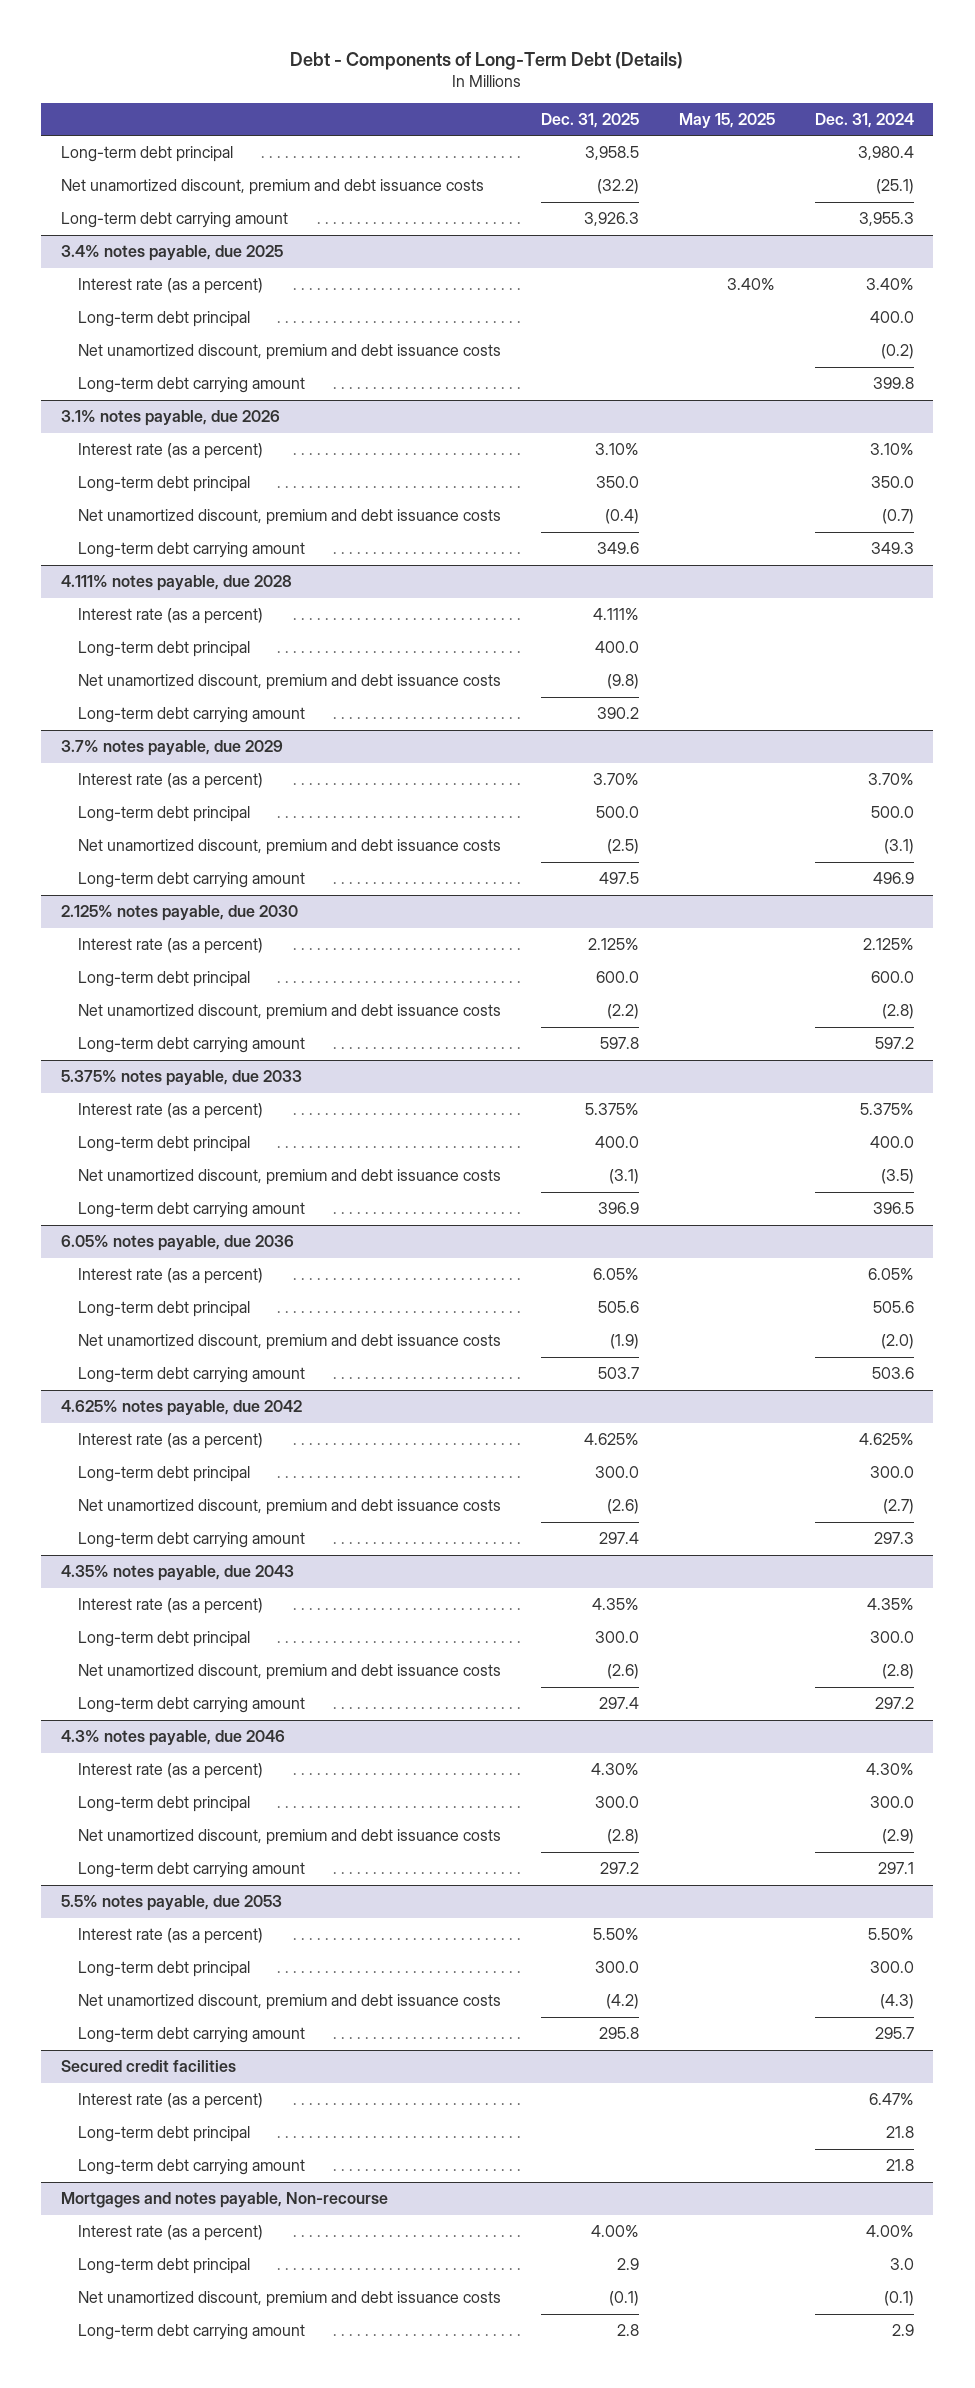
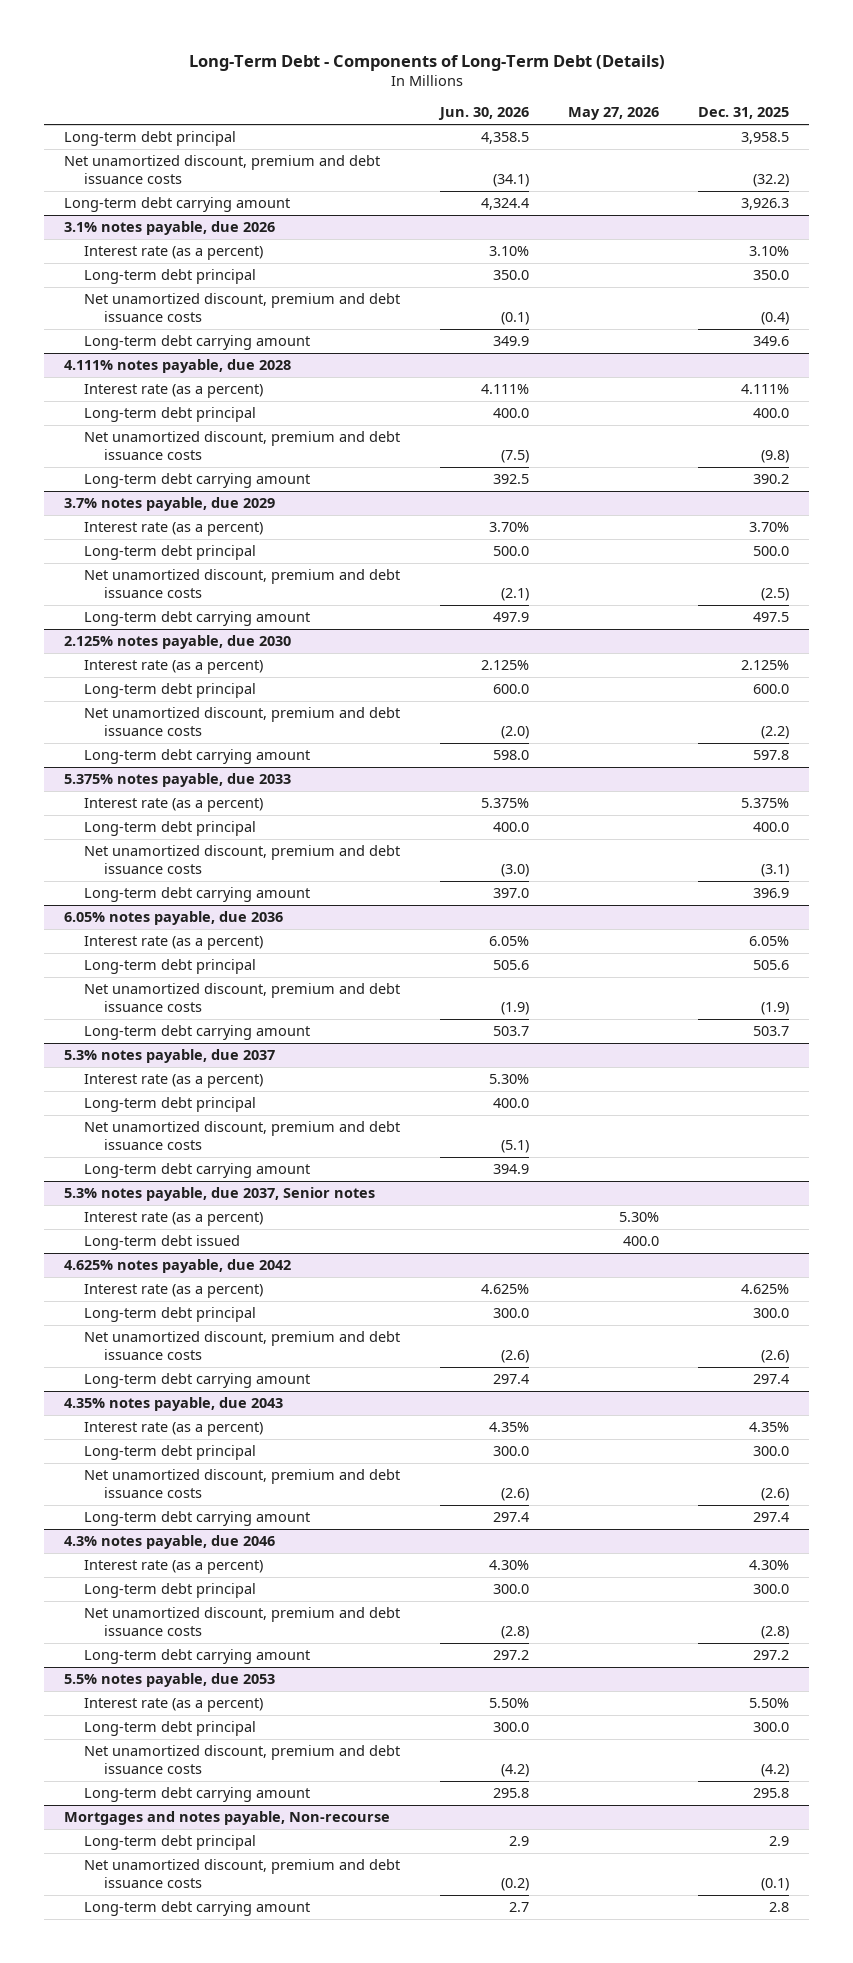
- Debt - Components of Long-Term Debt (Details)
+ Long-Term Debt - Components of Long-Term Debt (Details)
- | Dec. 31, 2025 | May 15, 2025 | Dec. 31, 2024
+ | Jun. 30, 2026 | May 27, 2026 | Dec. 31, 2025
- 3.4% notes payable, due 2025
- Interest rate (as a percent) | | 3.40% | 3.40%
- Long-term debt principal | | | 400.0
- Net unamortized discount, premium and debt issuance costs | | | (0.2)
- Long-term debt carrying amount | | | 399.8
+ 5.3% notes payable, due 2037
+ Interest rate (as a percent) | 5.30% | |
+ Long-term debt principal | 400.0 | |
+ Net unamortized discount, premium and debt issuance costs | (5.1) | |
+ Long-term debt carrying amount | 394.9 | |
+ 5.3% notes payable, due 2037, Senior notes
+ Interest rate (as a percent) | | 5.30% |
+ Long-term debt issued | | 400.0 |
- Secured credit facilities
- Interest rate (as a percent) | | | 6.47%
- Long-term debt principal | | | 21.8
- Long-term debt carrying amount | | | 21.8
@ Mortgages and notes payable, Non-recourse
- Interest rate (as a percent) | 4.00% | | 4.00%

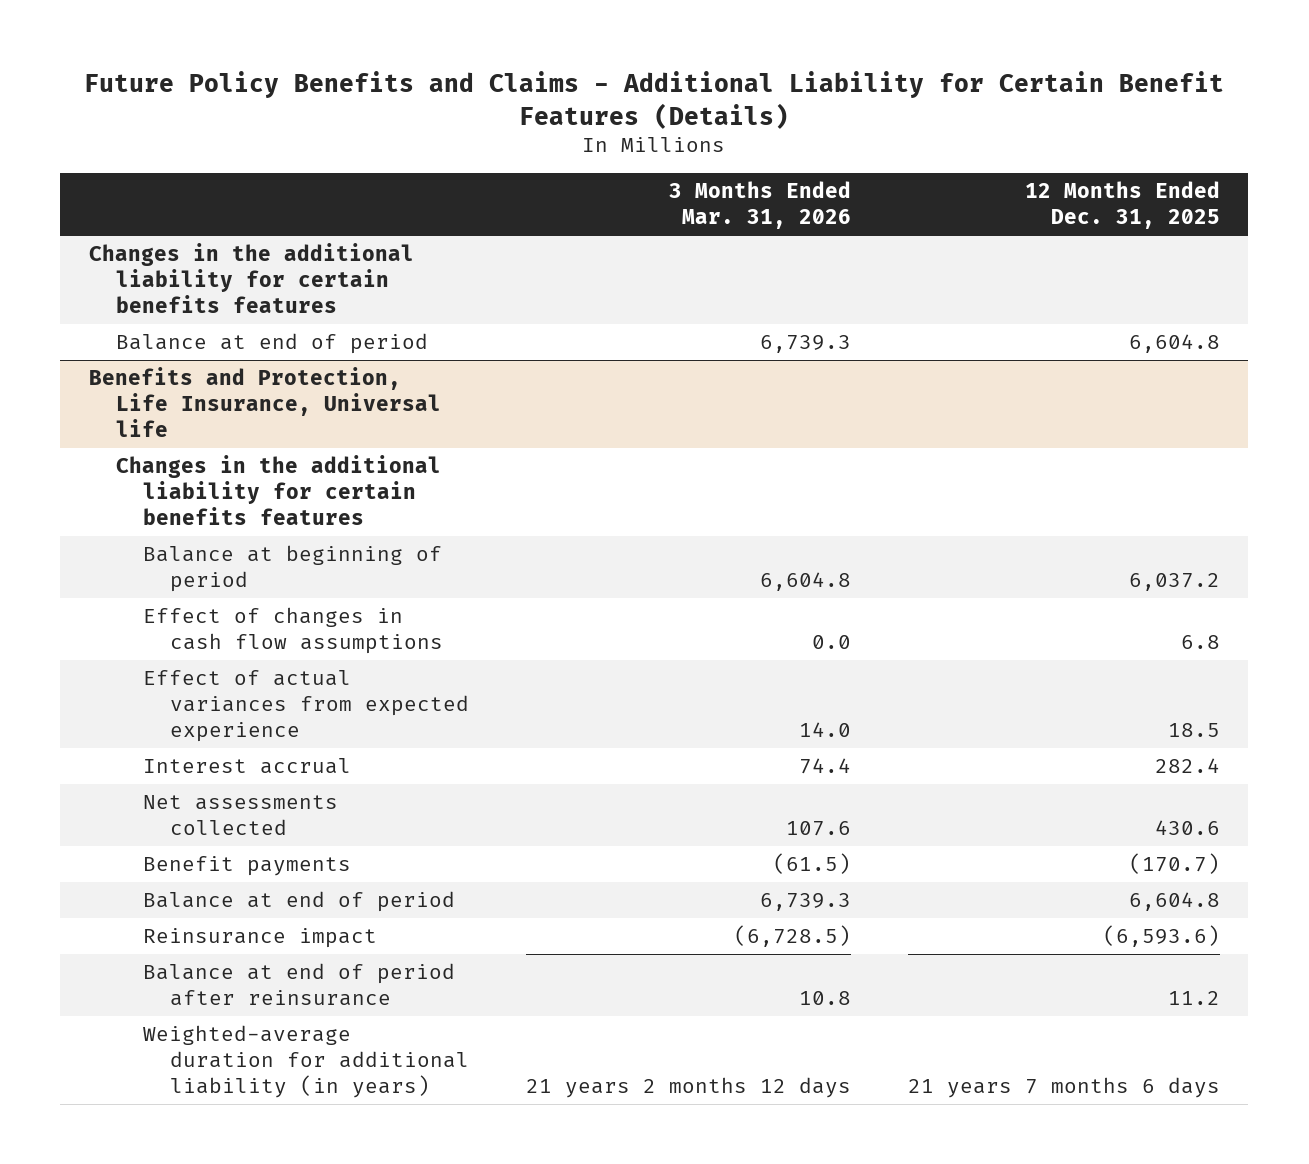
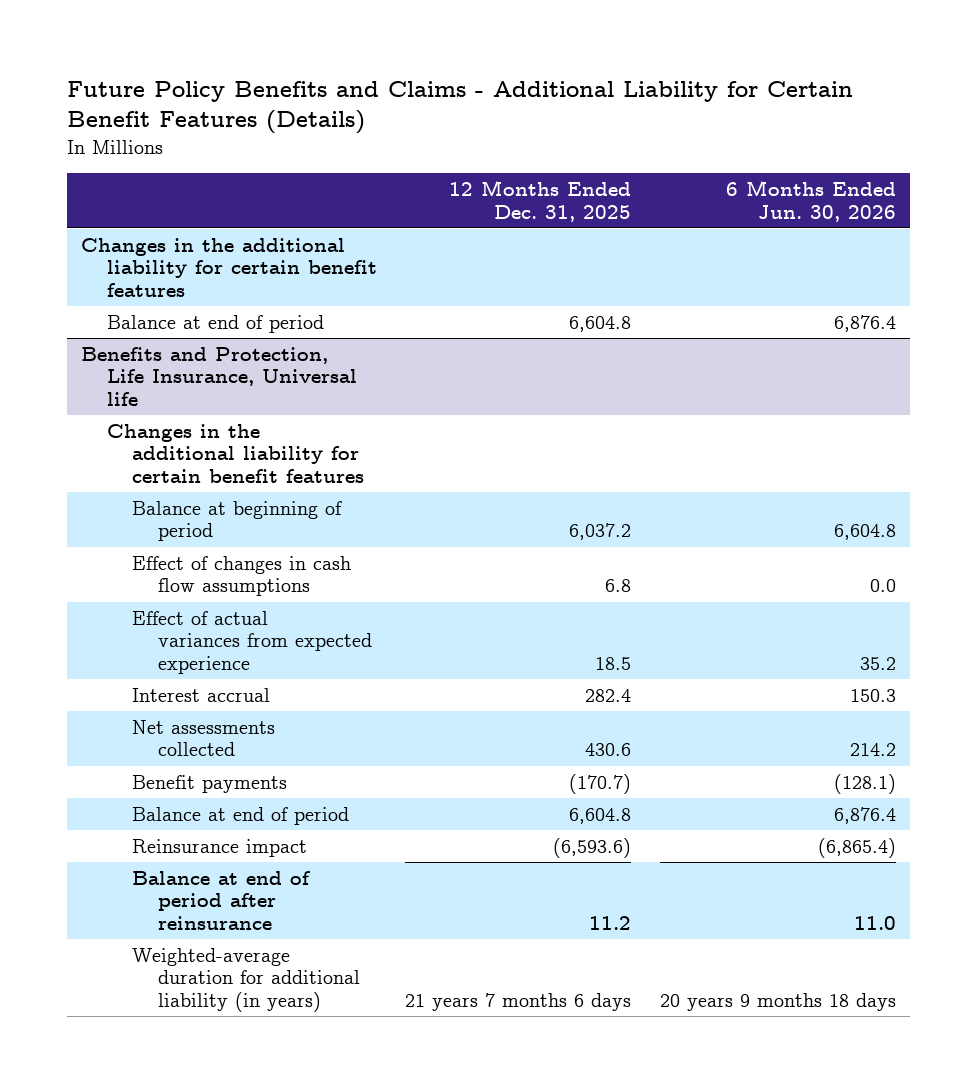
- | 3 Months Ended Mar. 31, 2026 | 12 Months Ended Dec. 31, 2025
+ | 12 Months Ended Dec. 31, 2025 | 6 Months Ended Jun. 30, 2026
- Changes in the additional liability for certain benefits features
+ Changes in the additional liability for certain benefit features
@ Benefits and Protection, Life Insurance, Universal life
- Changes in the additional liability for certain benefits features
+ Changes in the additional liability for certain benefit features

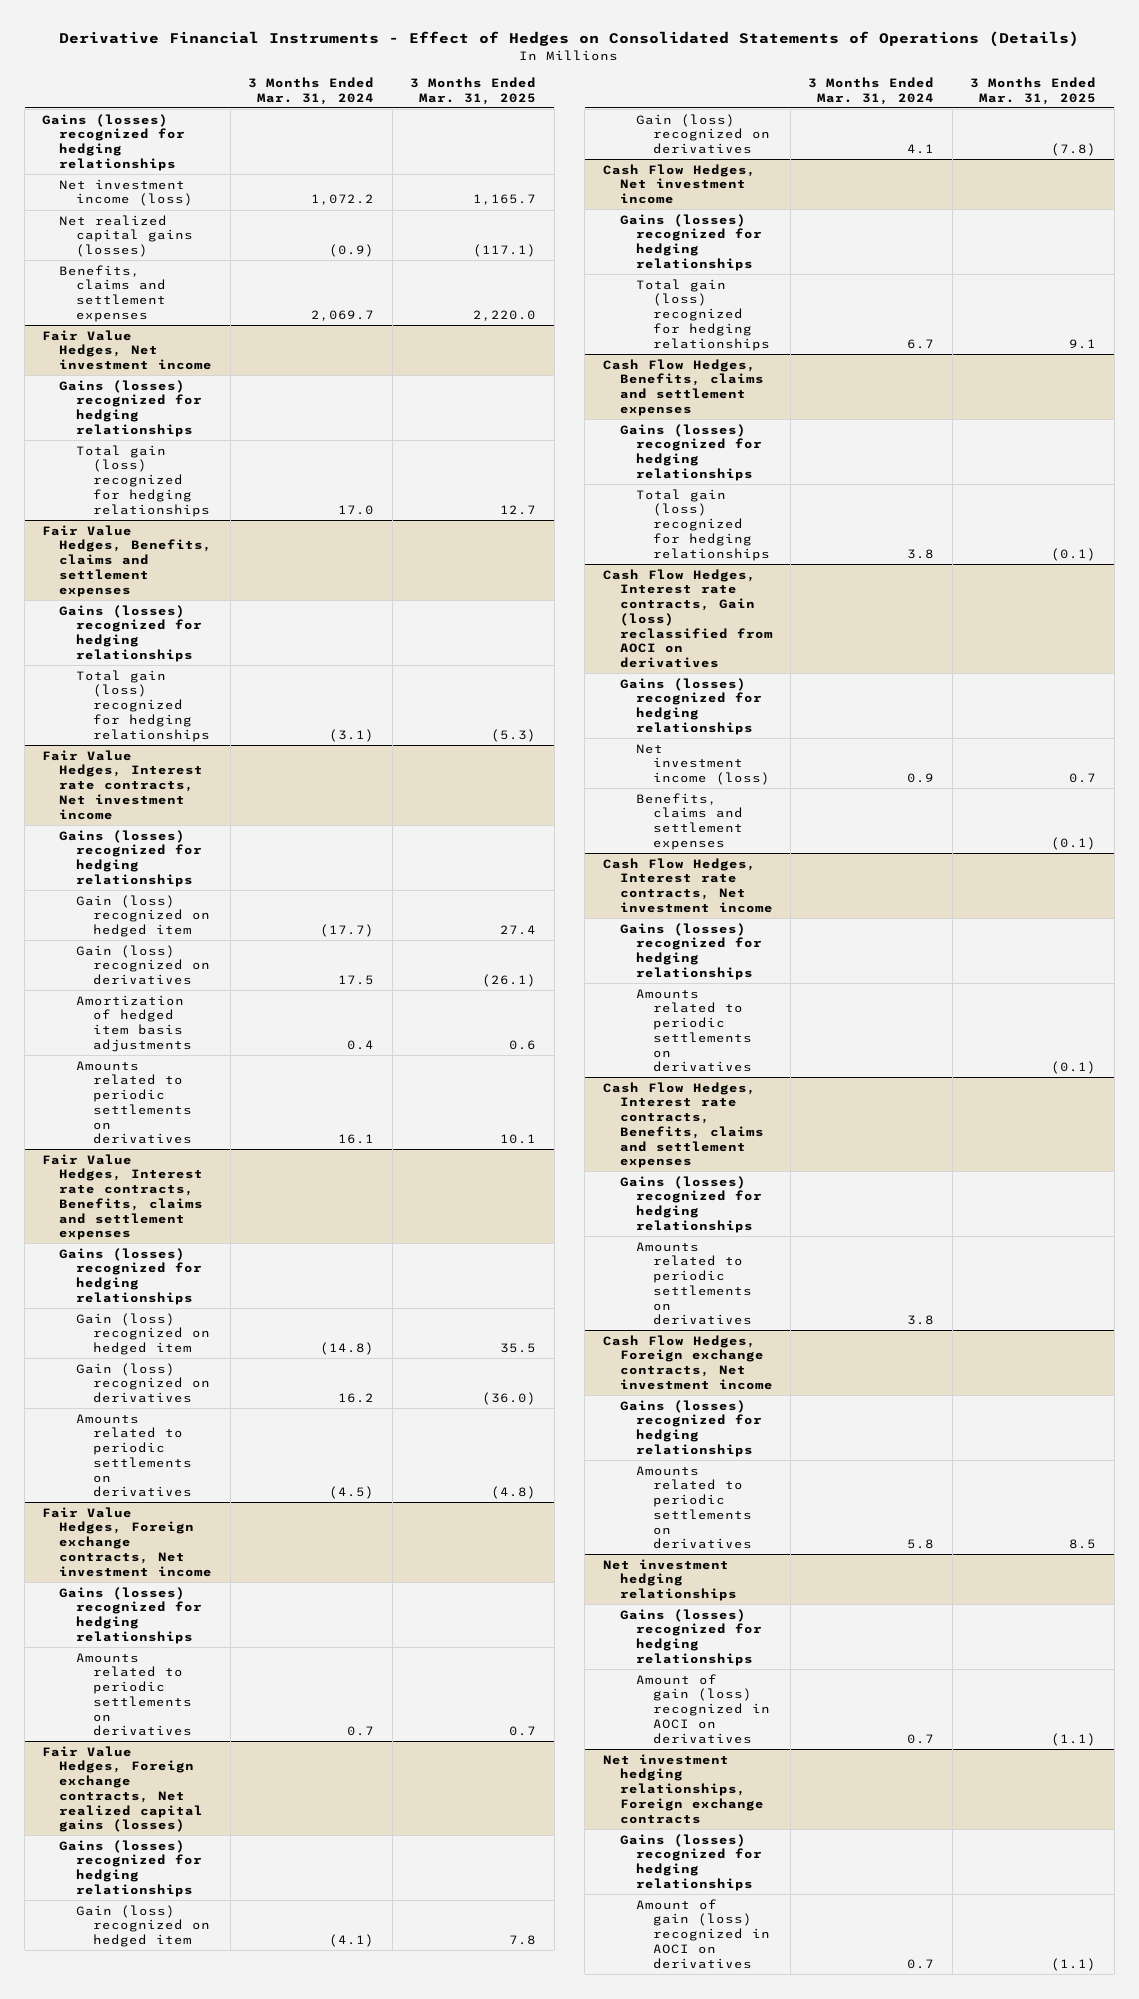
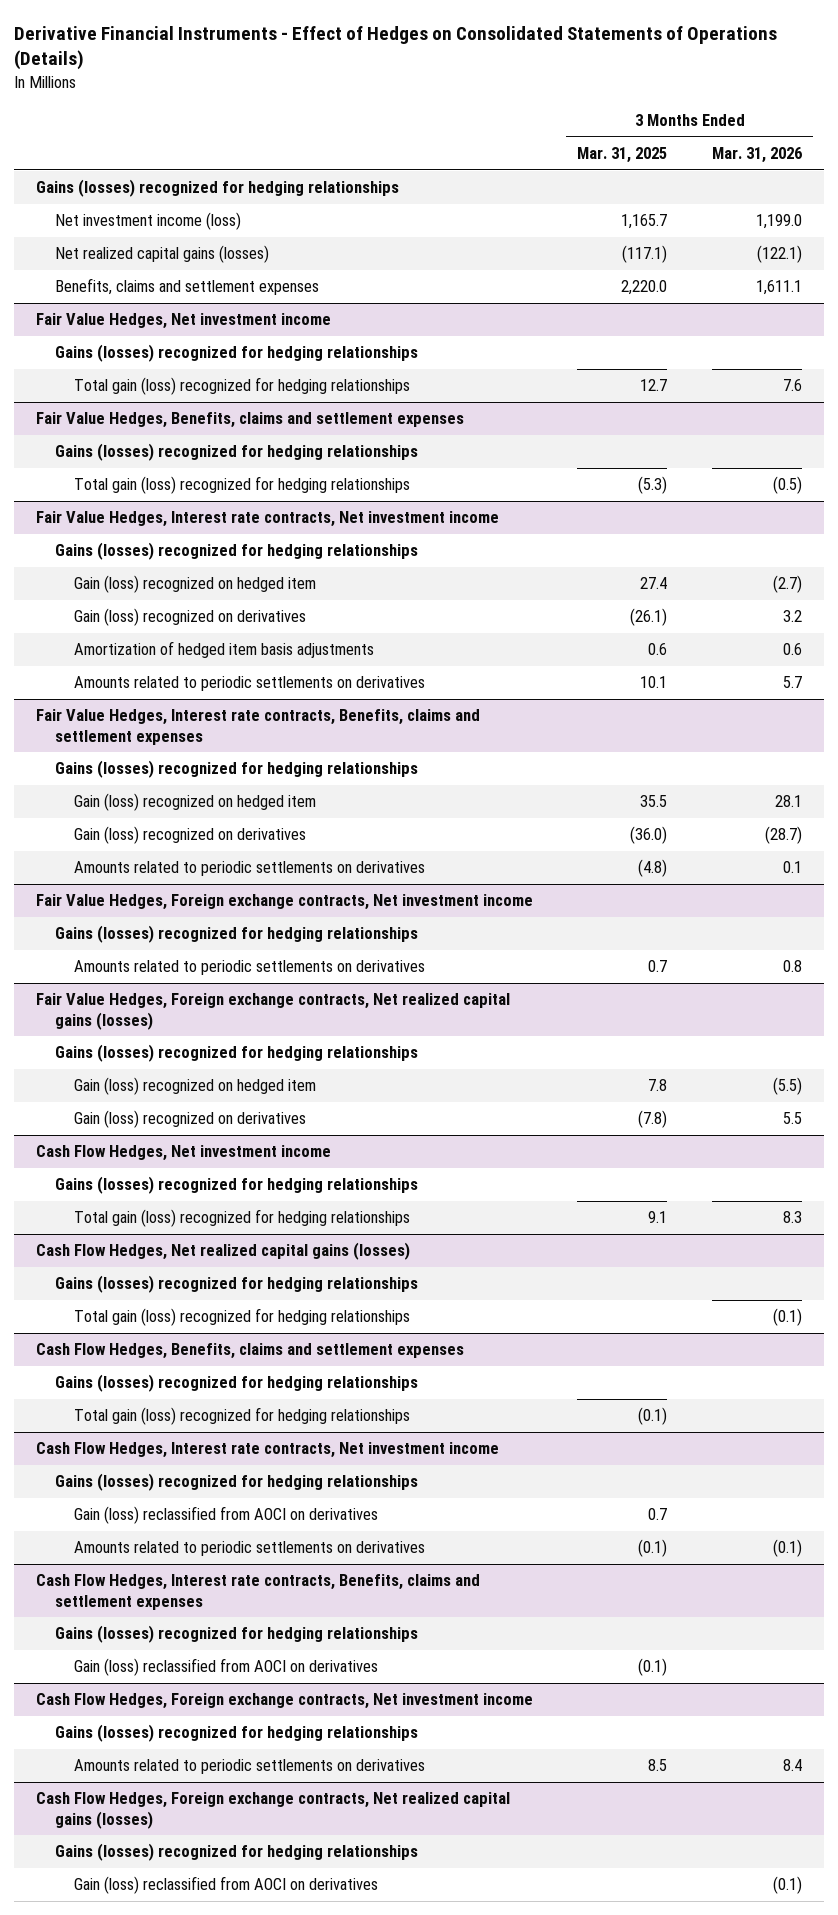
- | 3 Months Ended Mar. 31, 2024 | 3 Months Ended Mar. 31, 2025
+ | 3 Months Ended Mar. 31, 2025 | 3 Months Ended Mar. 31, 2026
+ Cash Flow Hedges, Net realized capital gains (losses)
+ Gains (losses) recognized for hedging relationships
+ Total gain (loss) recognized for hedging relationships | | (0.1)
- Cash Flow Hedges, Interest rate contracts, Gain (loss) reclassified from AOCI on derivatives
- Gains (losses) recognized for hedging relationships
- Net investment income (loss) | 0.9 | 0.7
- Benefits, claims and settlement expenses | | (0.1)
@ Cash Flow Hedges, Interest rate contracts, Net investment income
+ Gain (loss) reclassified from AOCI on derivatives | 0.7 |
@ Cash Flow Hedges, Interest rate contracts, Benefits, claims and settlement expenses
- Amounts related to periodic settlements on derivatives | 3.8 |
+ Gain (loss) reclassified from AOCI on derivatives | (0.1) |
- Net investment hedging relationships
- Gains (losses) recognized for hedging relationships
- Amount of gain (loss) recognized in AOCI on derivatives | 0.7 | (1.1)
- Net investment hedging relationships, Foreign exchange contracts
+ Cash Flow Hedges, Foreign exchange contracts, Net realized capital gains (losses)
- Amount of gain (loss) recognized in AOCI on derivatives | 0.7 | (1.1)
+ Gain (loss) reclassified from AOCI on derivatives | | (0.1)

